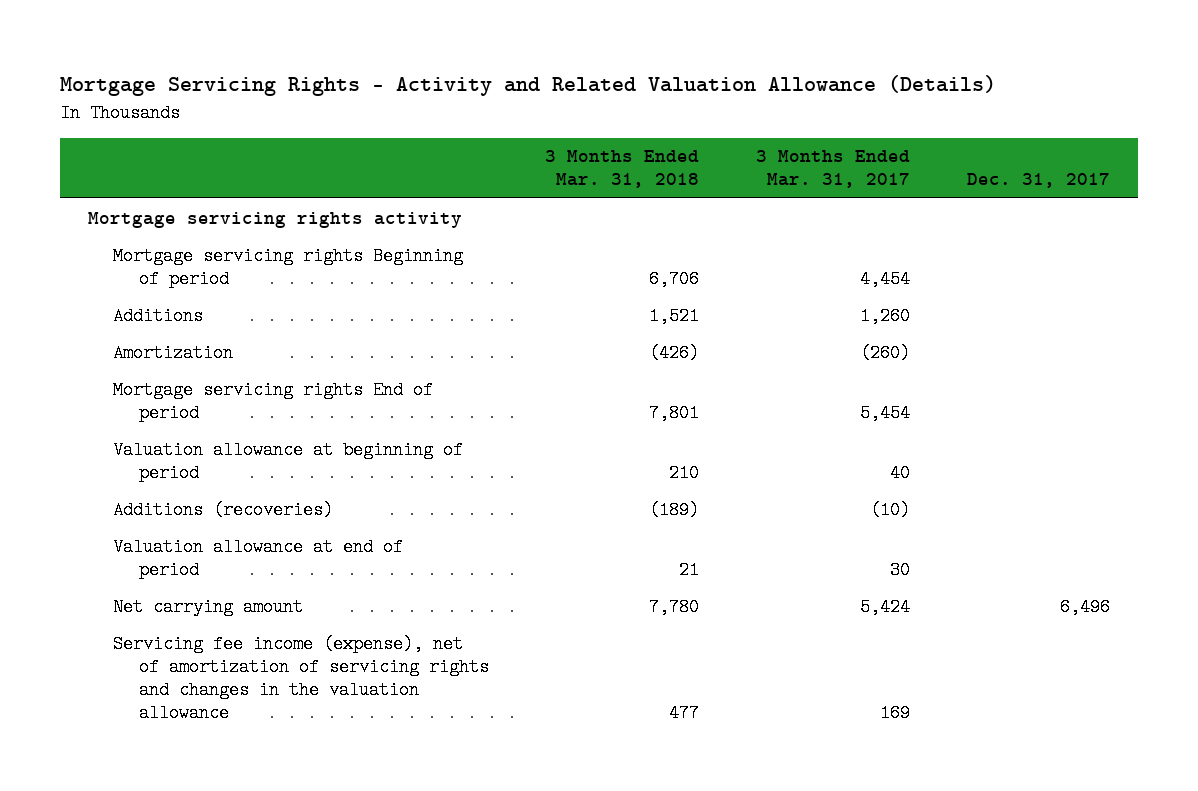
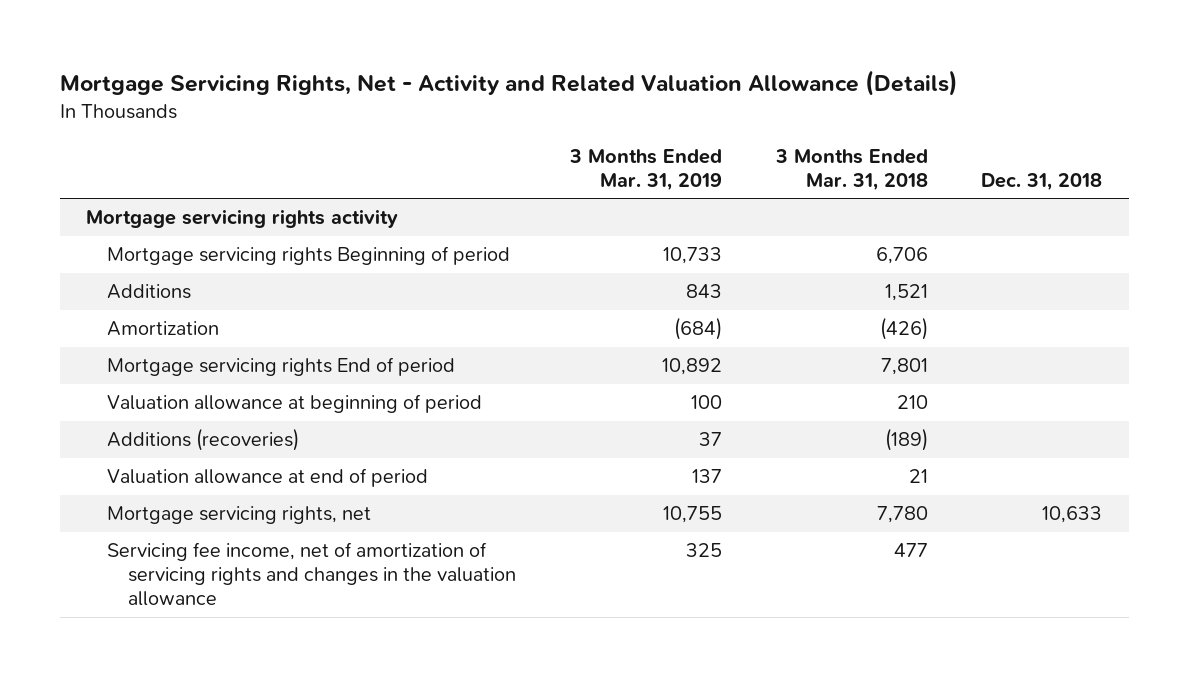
- Mortgage Servicing Rights - Activity and Related Valuation Allowance (Details)
+ Mortgage Servicing Rights, Net - Activity and Related Valuation Allowance (Details)
- | 3 Months Ended Mar. 31, 2018 | 3 Months Ended Mar. 31, 2017 | Dec. 31, 2017
+ | 3 Months Ended Mar. 31, 2019 | 3 Months Ended Mar. 31, 2018 | Dec. 31, 2018
- Net carrying amount | 7,780 | 5,424 | 6,496
- Servicing fee income (expense), net of amortization of servicing rights and changes in the valuation allowance | 477 | 169 |
+ Mortgage servicing rights, net | 10,755 | 7,780 | 10,633
+ Servicing fee income, net of amortization of servicing rights and changes in the valuation allowance | 325 | 477 |

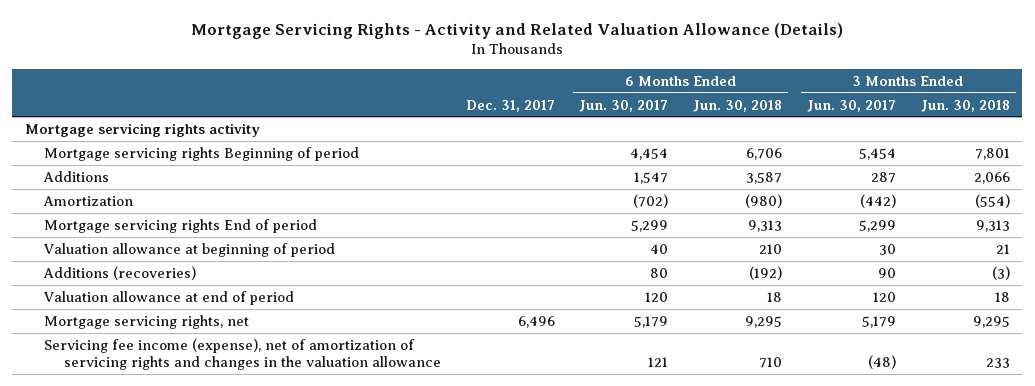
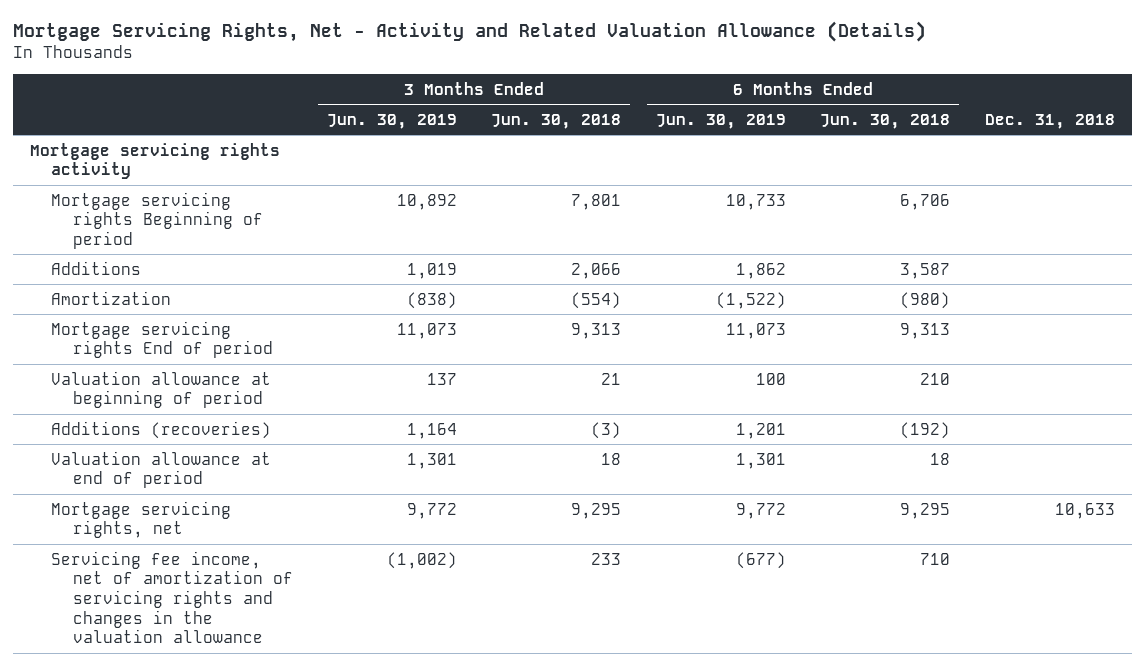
- Mortgage Servicing Rights - Activity and Related Valuation Allowance (Details)
+ Mortgage Servicing Rights, Net - Activity and Related Valuation Allowance (Details)
- | Dec. 31, 2017 | 6 Months Ended Jun. 30, 2017 | 6 Months Ended Jun. 30, 2018 | 3 Months Ended Jun. 30, 2017 | 3 Months Ended Jun. 30, 2018
+ | 3 Months Ended Jun. 30, 2019 | 3 Months Ended Jun. 30, 2018 | 6 Months Ended Jun. 30, 2019 | 6 Months Ended Jun. 30, 2018 | Dec. 31, 2018
- Servicing fee income (expense), net of amortization of servicing rights and changes in the valuation allowance | | 121 | 710 | (48) | 233
+ Servicing fee income, net of amortization of servicing rights and changes in the valuation allowance | (1,002) | 233 | (677) | 710 |

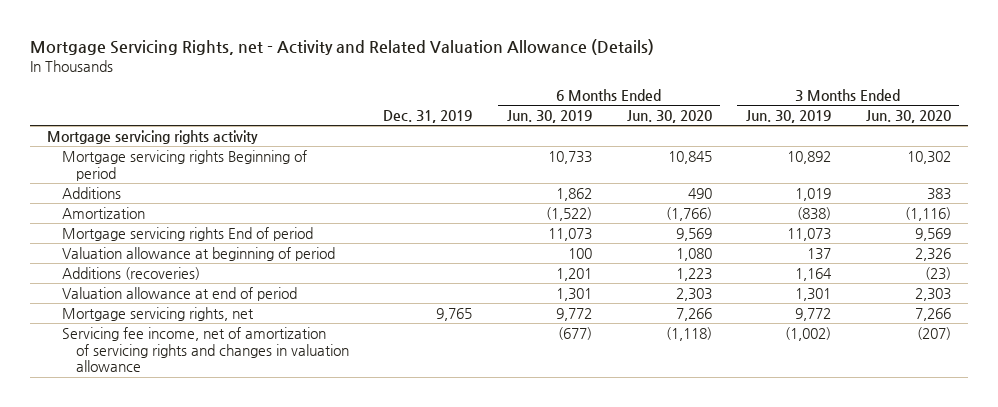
- Mortgage Servicing Rights, Net - Activity and Related Valuation Allowance (Details)
+ Mortgage Servicing Rights, net - Activity and Related Valuation Allowance (Details)
- | 3 Months Ended Jun. 30, 2019 | 3 Months Ended Jun. 30, 2018 | 6 Months Ended Jun. 30, 2019 | 6 Months Ended Jun. 30, 2018 | Dec. 31, 2018
+ | Dec. 31, 2019 | 6 Months Ended Jun. 30, 2019 | 6 Months Ended Jun. 30, 2020 | 3 Months Ended Jun. 30, 2019 | 3 Months Ended Jun. 30, 2020
- Servicing fee income, net of amortization of servicing rights and changes in the valuation allowance | (1,002) | 233 | (677) | 710 |
+ Servicing fee income, net of amortization of servicing rights and changes in valuation allowance | | (677) | (1,118) | (1,002) | (207)

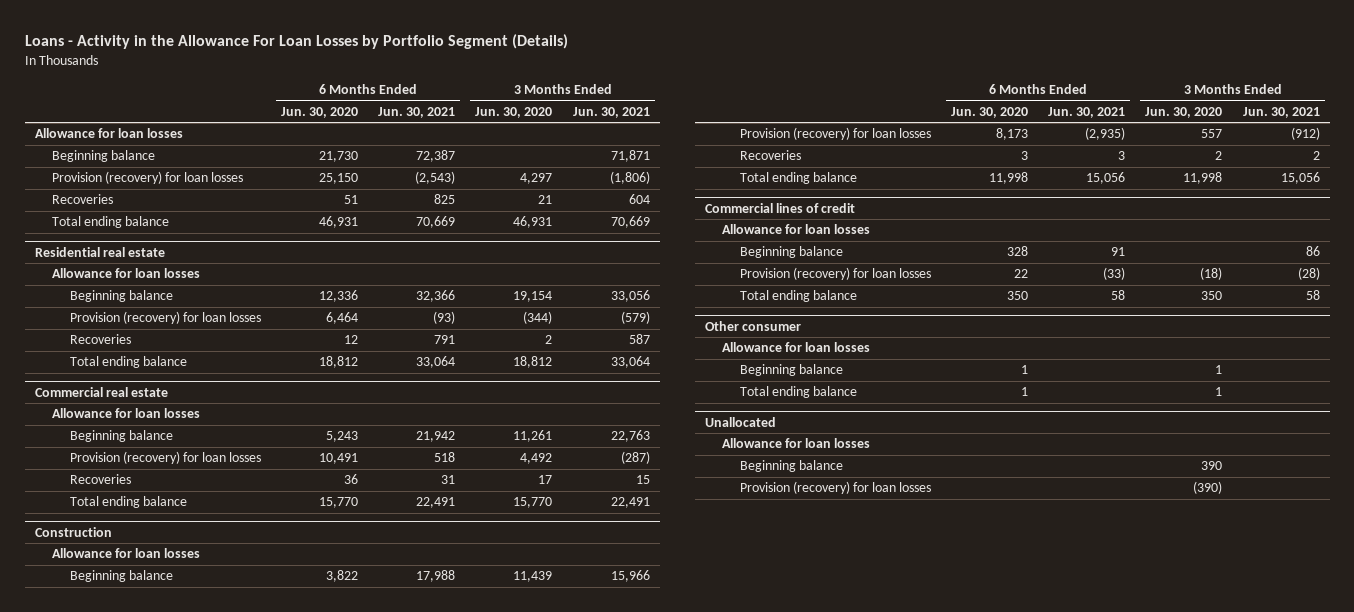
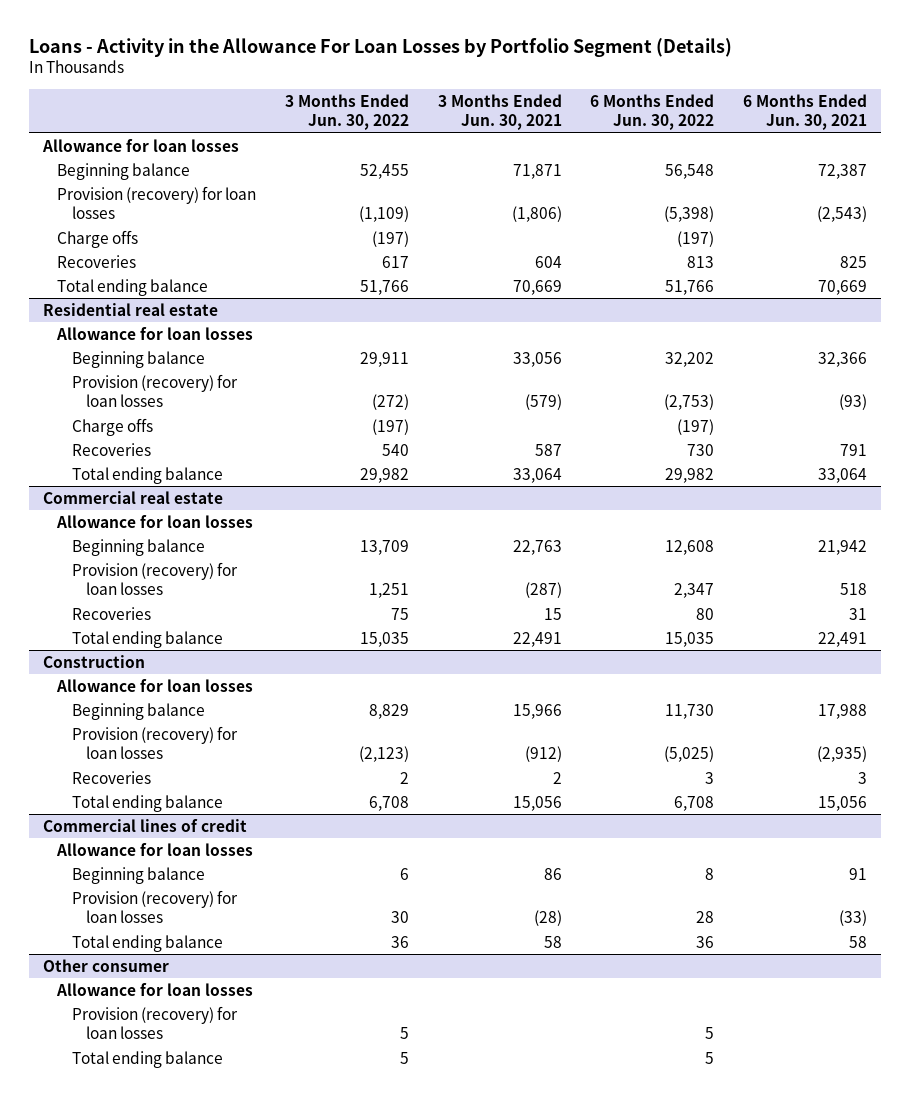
- | 6 Months Ended Jun. 30, 2020 | 6 Months Ended Jun. 30, 2021 | 3 Months Ended Jun. 30, 2020 | 3 Months Ended Jun. 30, 2021
+ | 3 Months Ended Jun. 30, 2022 | 3 Months Ended Jun. 30, 2021 | 6 Months Ended Jun. 30, 2022 | 6 Months Ended Jun. 30, 2021
+ Charge offs | (197) | | (197) |
@ Residential real estate
+ Charge offs | (197) | | (197) |
@ Other consumer
- Beginning balance | 1 | | 1 |
- Unallocated
- Allowance for loan losses
- Beginning balance | | | 390 |
@ Other consumer
moved down: Total ending balance | 5 | | 5 |

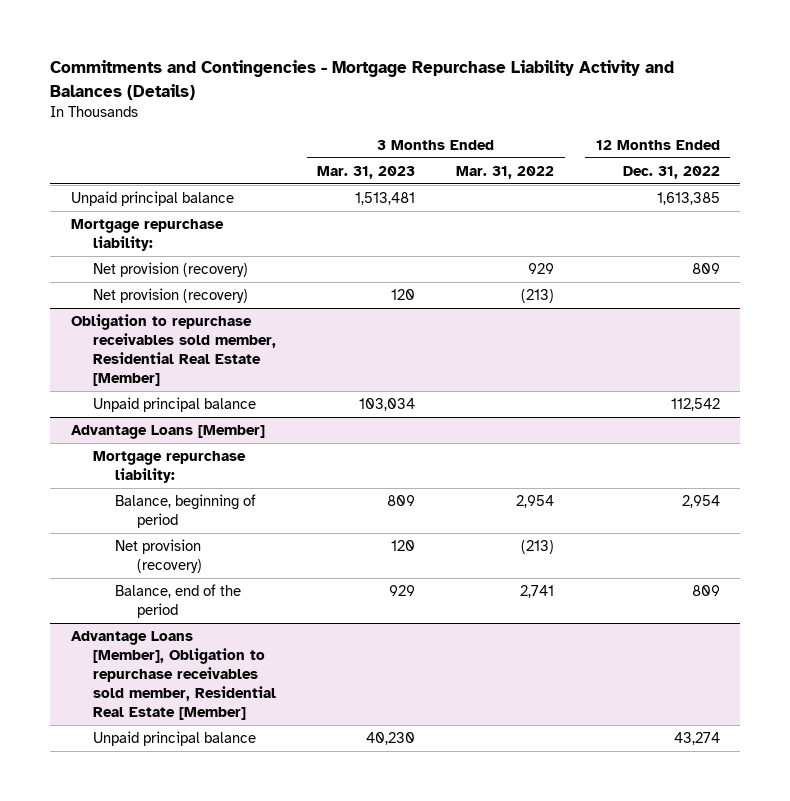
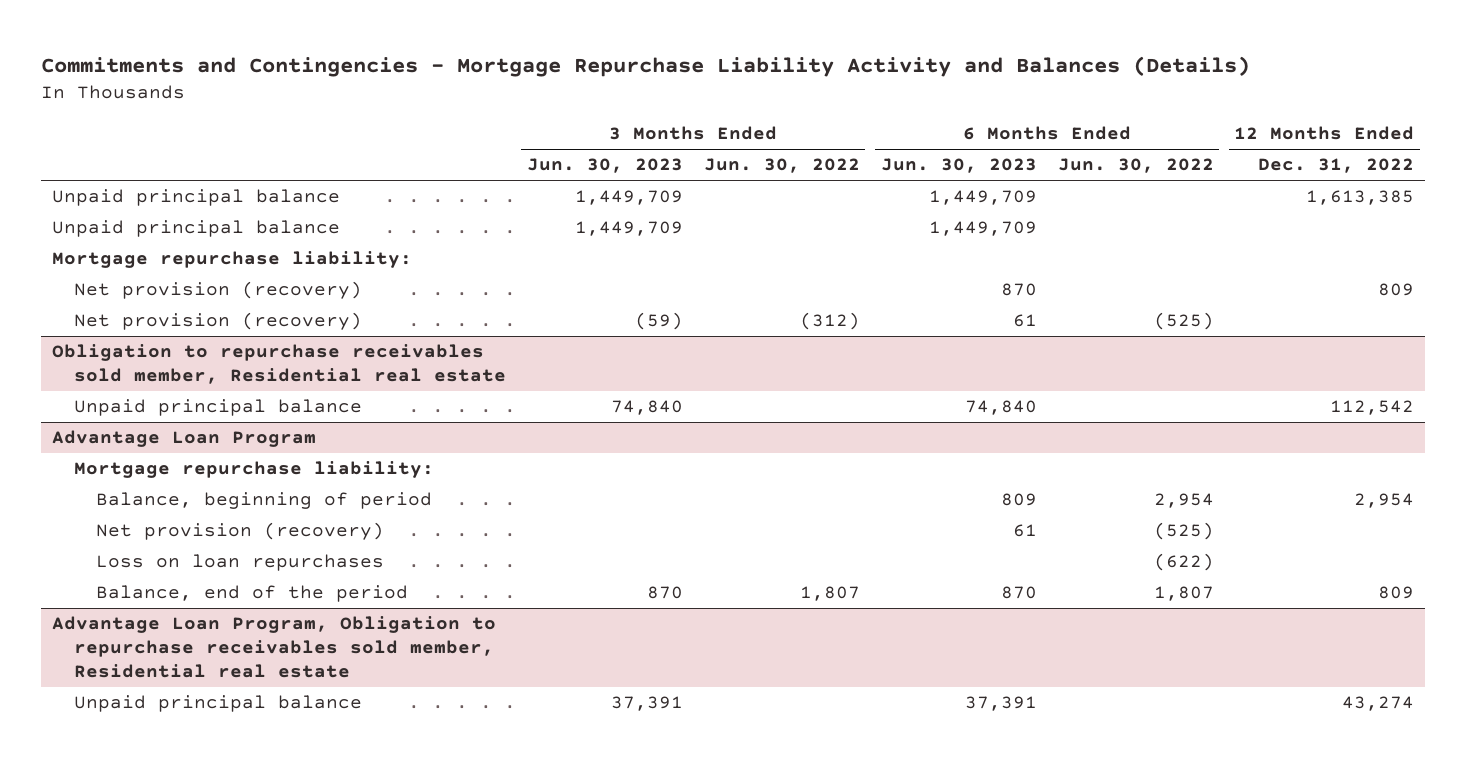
- | 3 Months Ended Mar. 31, 2023 | 3 Months Ended Mar. 31, 2022 | 12 Months Ended Dec. 31, 2022
+ | 3 Months Ended Jun. 30, 2023 | 3 Months Ended Jun. 30, 2022 | 6 Months Ended Jun. 30, 2023 | 6 Months Ended Jun. 30, 2022 | 12 Months Ended Dec. 31, 2022
+ Unpaid principal balance | 1,449,709 | | 1,449,709 | |
- Obligation to repurchase receivables sold member, Residential Real Estate [Member]
+ Obligation to repurchase receivables sold member, Residential real estate
- Advantage Loans [Member]
+ Advantage Loan Program
+ Loss on loan repurchases | | | | (622) |
- Advantage Loans [Member], Obligation to repurchase receivables sold member, Residential Real Estate [Member]
+ Advantage Loan Program, Obligation to repurchase receivables sold member, Residential real estate

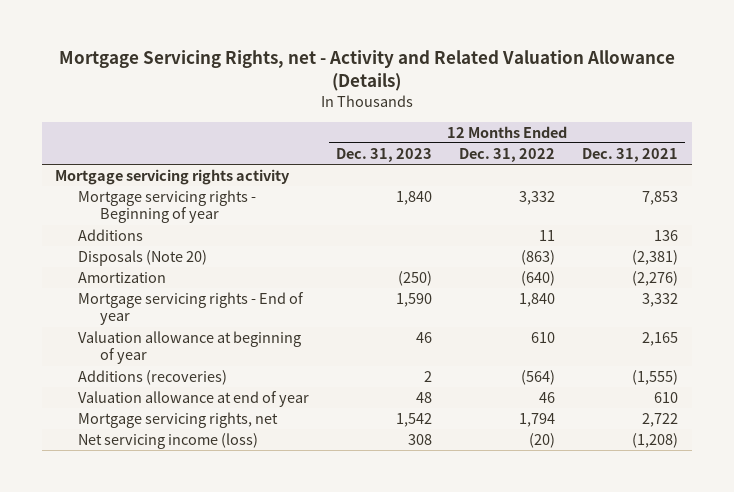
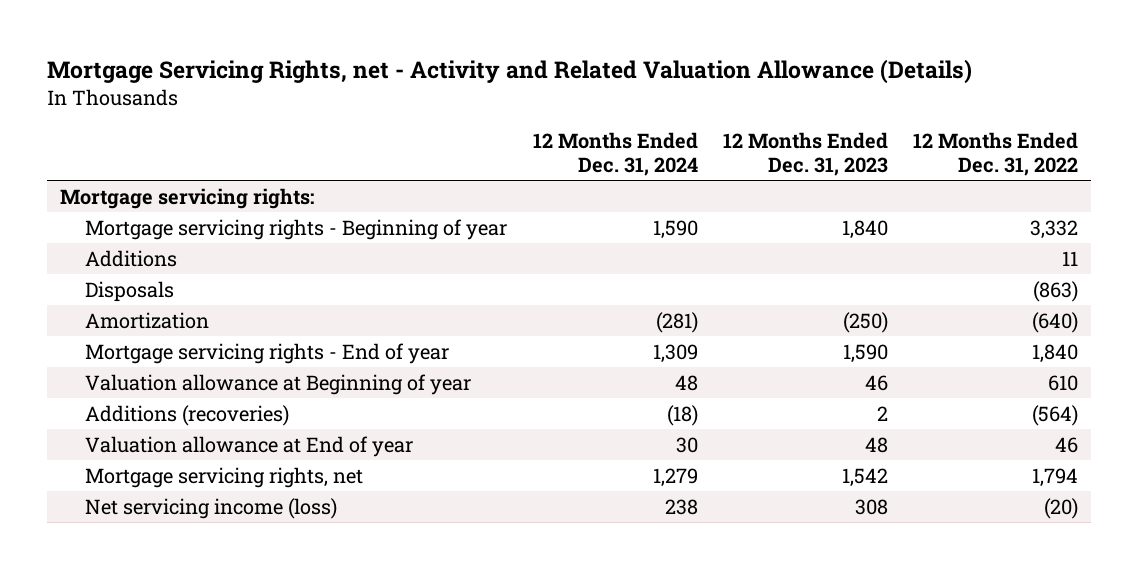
- | 12 Months Ended Dec. 31, 2023 | 12 Months Ended Dec. 31, 2022 | 12 Months Ended Dec. 31, 2021
+ | 12 Months Ended Dec. 31, 2024 | 12 Months Ended Dec. 31, 2023 | 12 Months Ended Dec. 31, 2022
- Mortgage servicing rights activity
+ Mortgage servicing rights:
- Disposals (Note 20) | | (863) | (2,381)
+ Disposals | | | (863)
- Valuation allowance at beginning of year | 46 | 610 | 2,165
+ Valuation allowance at Beginning of year | 48 | 46 | 610
- Valuation allowance at end of year | 48 | 46 | 610
+ Valuation allowance at End of year | 30 | 48 | 46

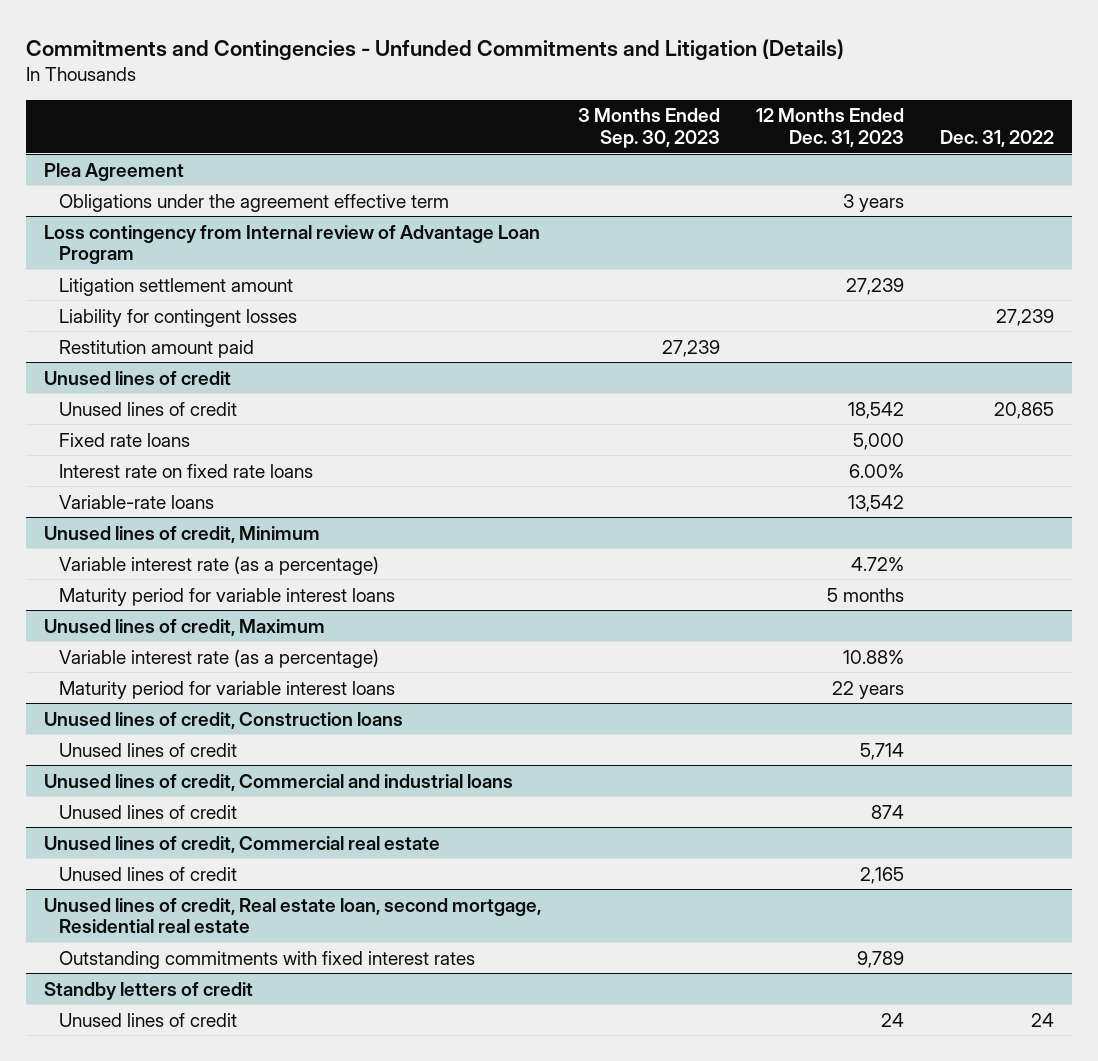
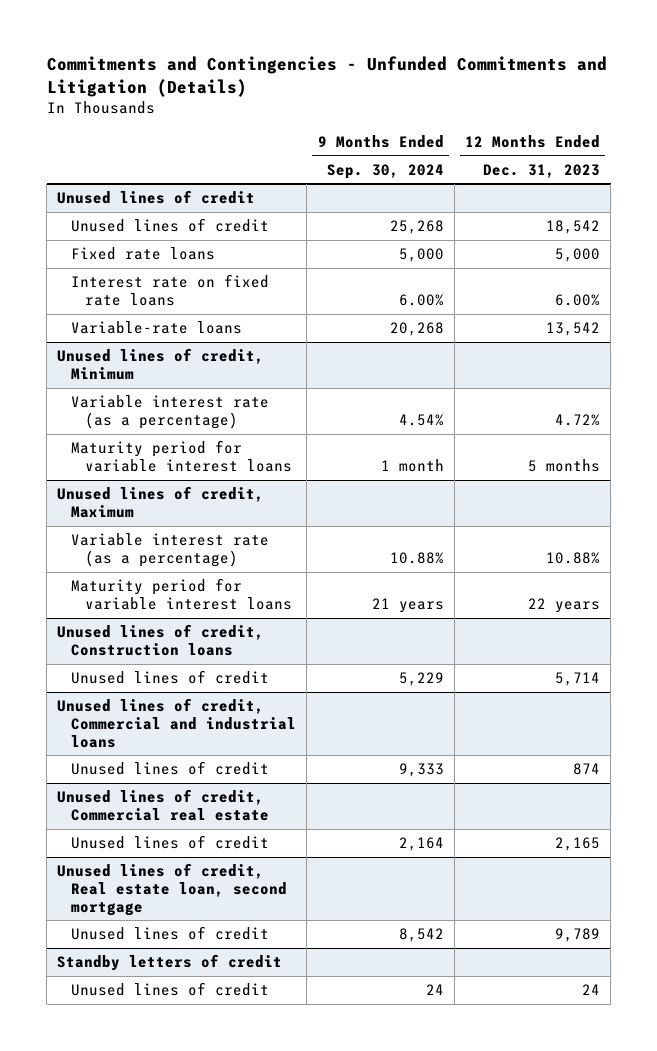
- | 3 Months Ended Sep. 30, 2023 | 12 Months Ended Dec. 31, 2023 | Dec. 31, 2022
+ | 9 Months Ended Sep. 30, 2024 | 12 Months Ended Dec. 31, 2023
- Plea Agreement
- Obligations under the agreement effective term | | 3 years |
- Loss contingency from Internal review of Advantage Loan Program
- Litigation settlement amount | | 27,239 |
- Liability for contingent losses | | | 27,239
- Restitution amount paid | 27,239 | |
- Unused lines of credit, Real estate loan, second mortgage, Residential real estate
- Outstanding commitments with fixed interest rates | | 9,789 |
+ Unused lines of credit, Real estate loan, second mortgage
+ Unused lines of credit | 8,542 | 9,789

